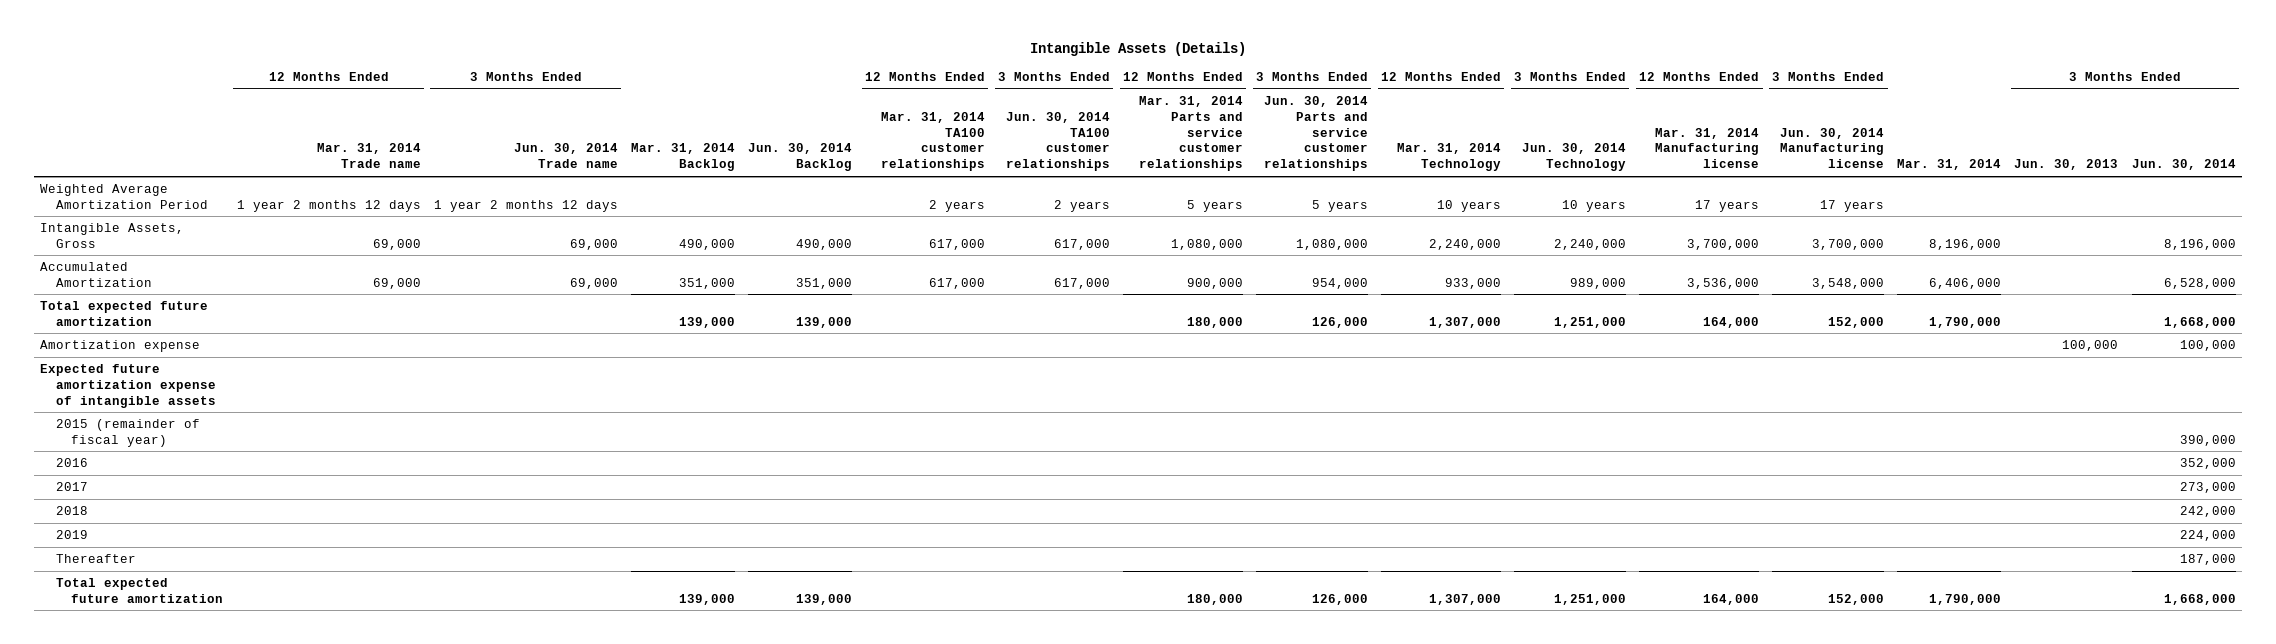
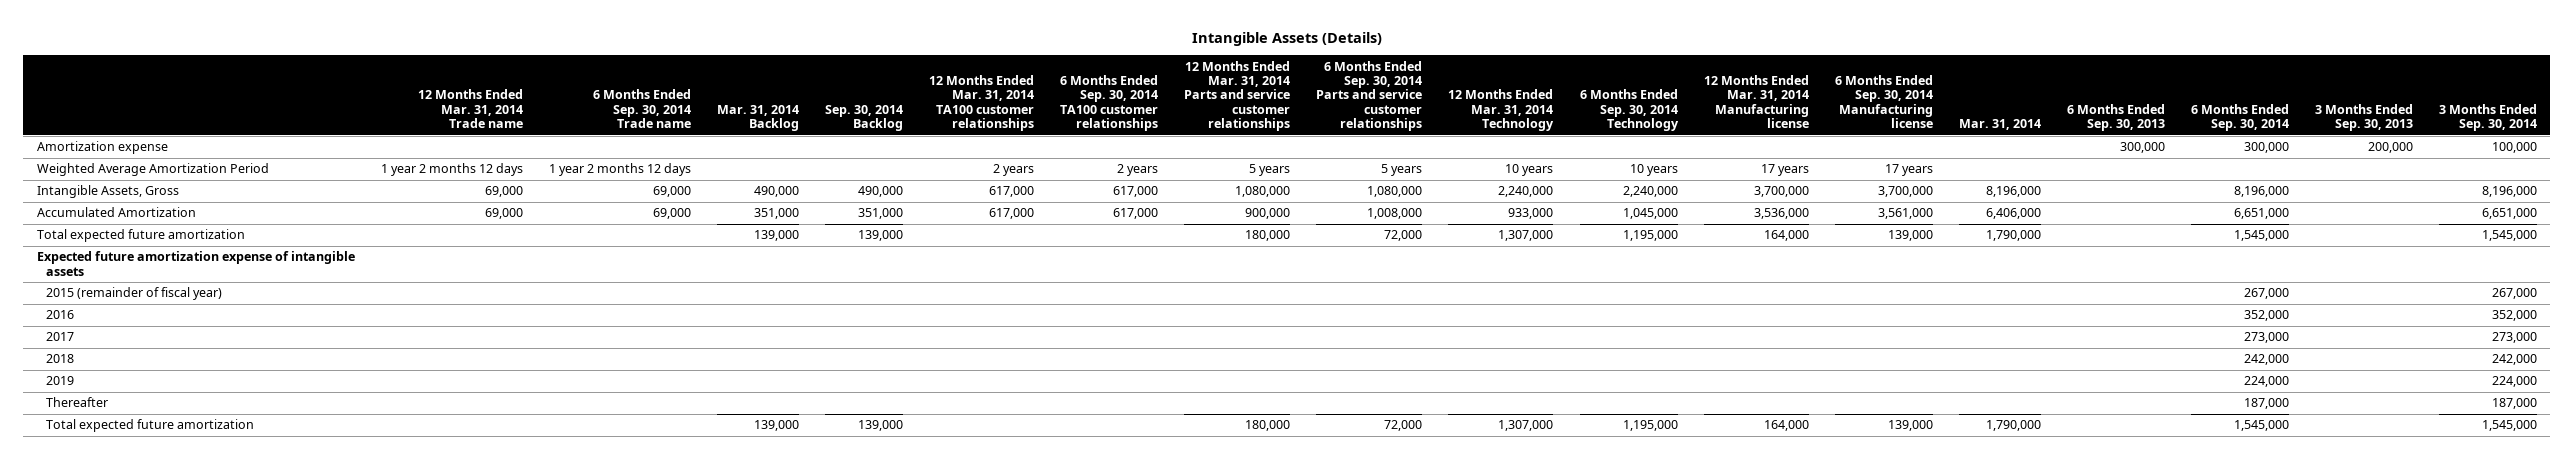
- | 12 Months Ended Mar. 31, 2014 Trade name | 3 Months Ended Jun. 30, 2014 Trade name | Mar. 31, 2014 Backlog | Jun. 30, 2014 Backlog | 12 Months Ended Mar. 31, 2014 TA100 customer relationships | 3 Months Ended Jun. 30, 2014 TA100 customer relationships | 12 Months Ended Mar. 31, 2014 Parts and service customer relationships | 3 Months Ended Jun. 30, 2014 Parts and service customer relationships | 12 Months Ended Mar. 31, 2014 Technology | 3 Months Ended Jun. 30, 2014 Technology | 12 Months Ended Mar. 31, 2014 Manufacturing license | 3 Months Ended Jun. 30, 2014 Manufacturing license | Mar. 31, 2014 | 3 Months Ended Jun. 30, 2013 | 3 Months Ended Jun. 30, 2014
+ | 12 Months Ended Mar. 31, 2014 Trade name | 6 Months Ended Sep. 30, 2014 Trade name | Mar. 31, 2014 Backlog | Sep. 30, 2014 Backlog | 12 Months Ended Mar. 31, 2014 TA100 customer relationships | 6 Months Ended Sep. 30, 2014 TA100 customer relationships | 12 Months Ended Mar. 31, 2014 Parts and service customer relationships | 6 Months Ended Sep. 30, 2014 Parts and service customer relationships | 12 Months Ended Mar. 31, 2014 Technology | 6 Months Ended Sep. 30, 2014 Technology | 12 Months Ended Mar. 31, 2014 Manufacturing license | 6 Months Ended Sep. 30, 2014 Manufacturing license | Mar. 31, 2014 | 6 Months Ended Sep. 30, 2013 | 6 Months Ended Sep. 30, 2014 | 3 Months Ended Sep. 30, 2013 | 3 Months Ended Sep. 30, 2014
moved up: Amortization expense | | | | | | | | | | | | | | 300,000 | 300,000 | 200,000 | 100,000

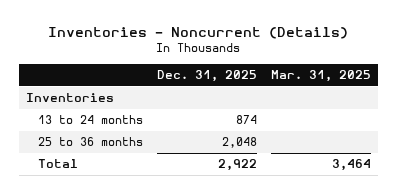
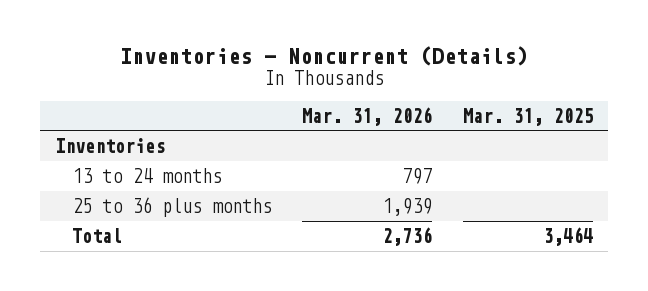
- | Dec. 31, 2025 | Mar. 31, 2025
+ | Mar. 31, 2026 | Mar. 31, 2025
- 25 to 36 months | 2,048 |
+ 25 to 36 plus months | 1,939 |

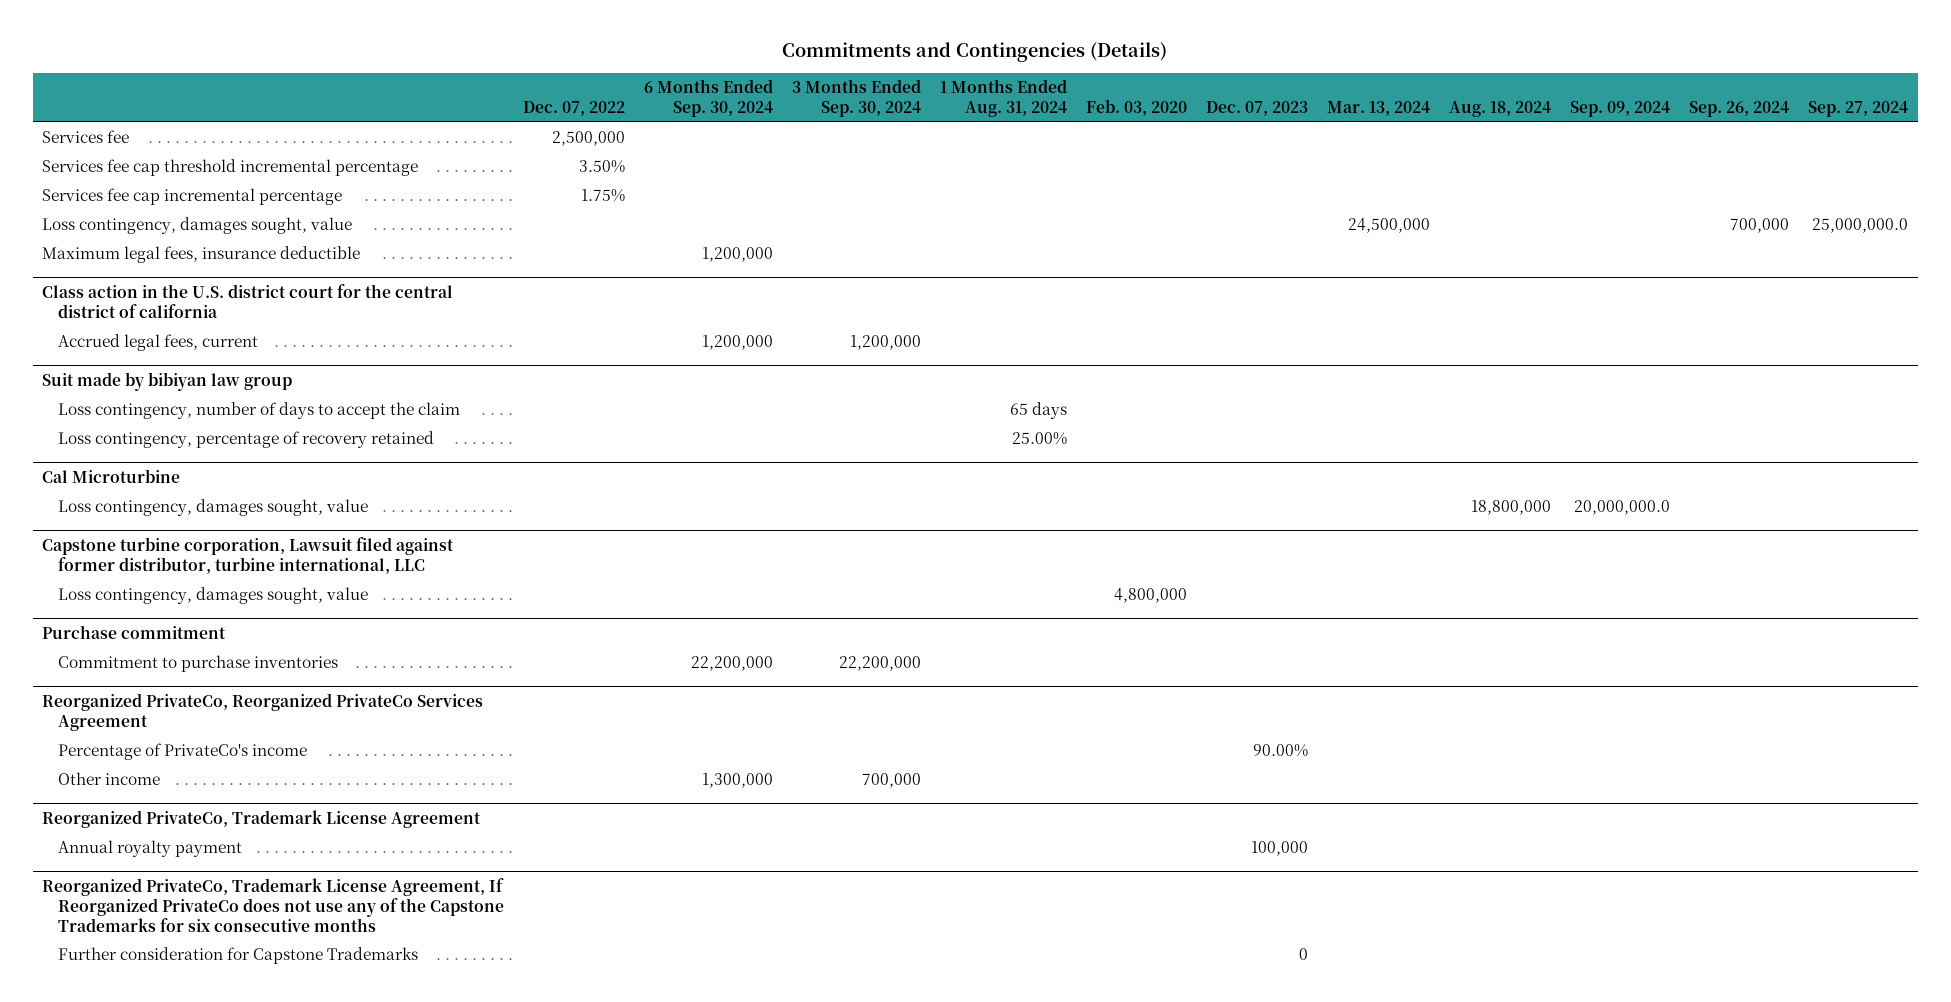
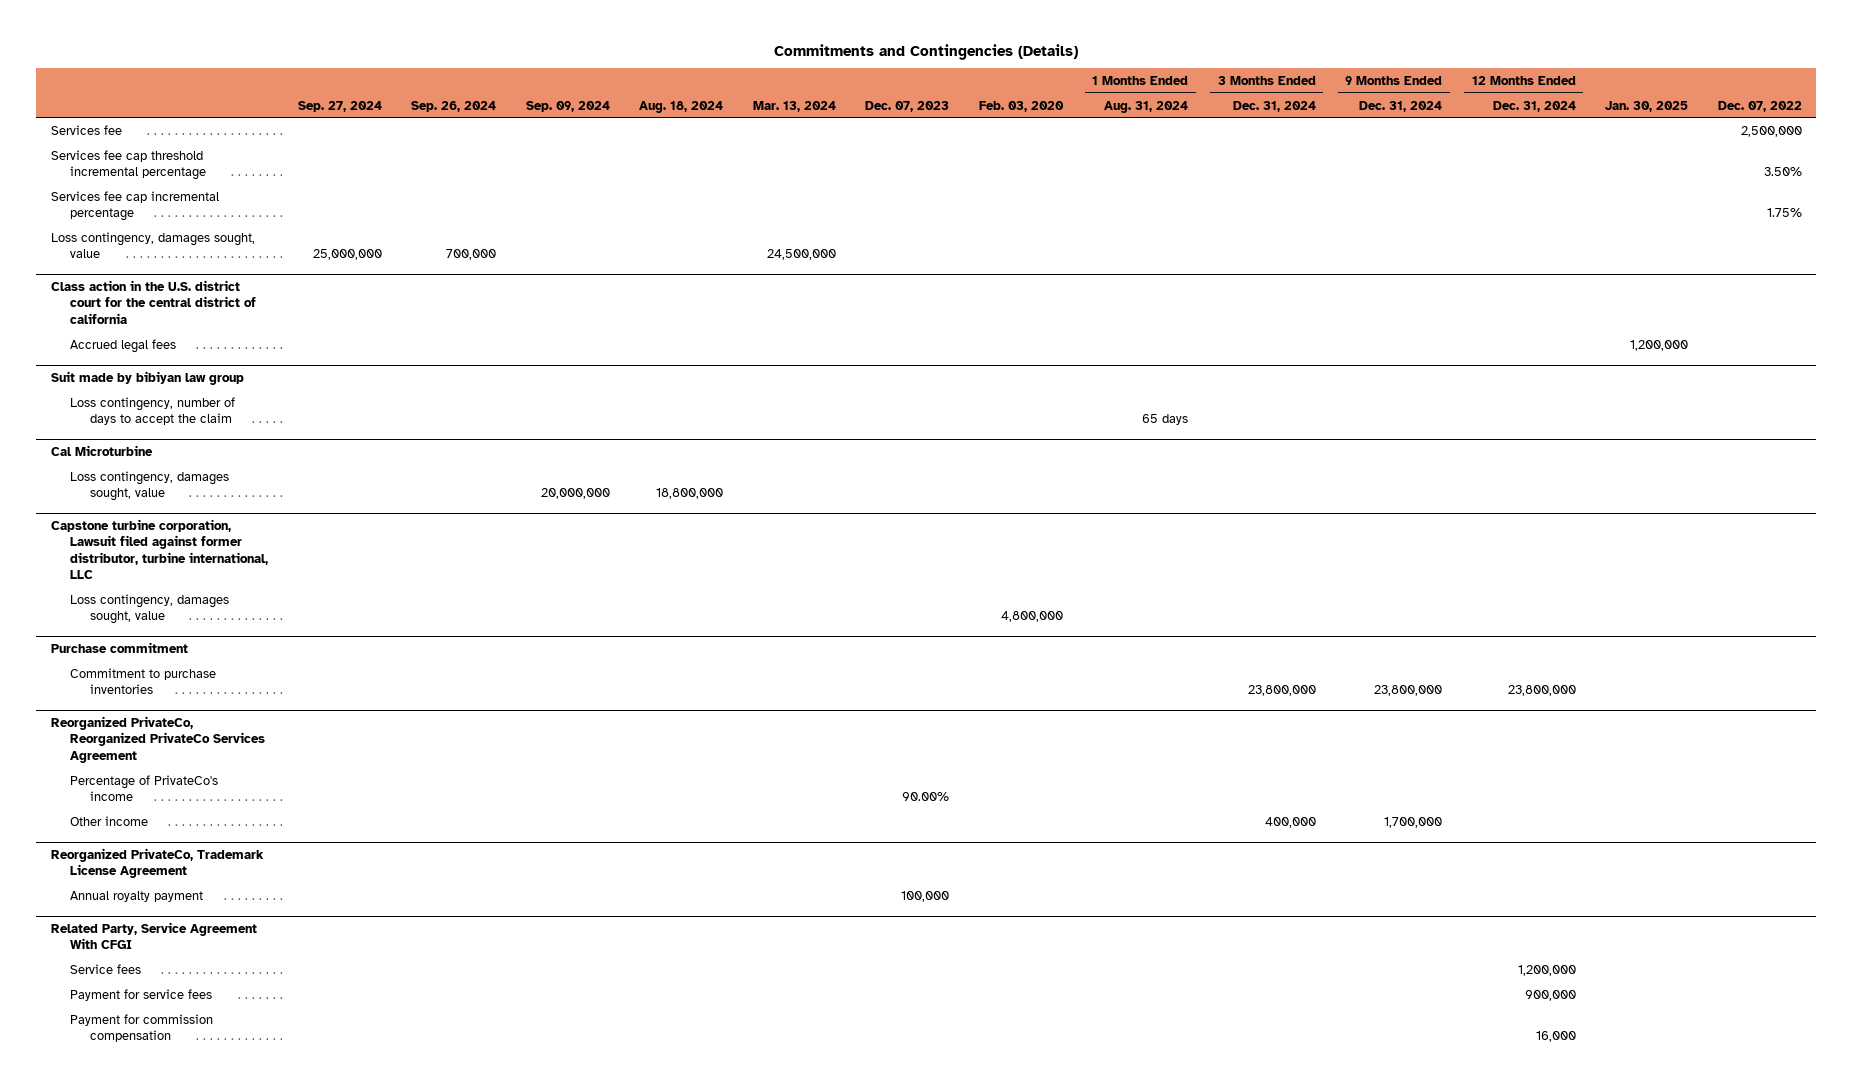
- | Dec. 07, 2022 | 6 Months Ended Sep. 30, 2024 | 3 Months Ended Sep. 30, 2024 | 1 Months Ended Aug. 31, 2024 | Feb. 03, 2020 | Dec. 07, 2023 | Mar. 13, 2024 | Aug. 18, 2024 | Sep. 09, 2024 | Sep. 26, 2024 | Sep. 27, 2024
+ | Sep. 27, 2024 | Sep. 26, 2024 | Sep. 09, 2024 | Aug. 18, 2024 | Mar. 13, 2024 | Dec. 07, 2023 | Feb. 03, 2020 | 1 Months Ended Aug. 31, 2024 | 3 Months Ended Dec. 31, 2024 | 9 Months Ended Dec. 31, 2024 | 12 Months Ended Dec. 31, 2024 | Jan. 30, 2025 | Dec. 07, 2022
- Loss contingency, damages sought, value | | | | | | | 24,500,000 | | | 700,000 | 25,000,000.0
- Maximum legal fees, insurance deductible | | 1,200,000 | | | | | | | | |
+ Loss contingency, damages sought, value | 25,000,000 | 700,000 | | | 24,500,000 | | | | | | | |
@ Class action in the U.S. district court for the central district of california
- Accrued legal fees, current | | 1,200,000 | 1,200,000 | | | | | | | |
+ Accrued legal fees | | | | | | | | | | | | 1,200,000 |
@ Suit made by bibiyan law group
- Loss contingency, percentage of recovery retained | | | | 25.00% | | | | | | |
@ Cal Microturbine
- Loss contingency, damages sought, value | | | | | | | | 18,800,000 | 20,000,000.0 | |
+ Loss contingency, damages sought, value | | | 20,000,000 | 18,800,000 | | | | | | | | |
- Reorganized PrivateCo, Trademark License Agreement, If Reorganized PrivateCo does not use any of the Capstone Trademarks for six consecutive months
- Further consideration for Capstone Trademarks | | | | | | 0 | | | | |
+ Related Party, Service Agreement With CFGI
+ Service fees | | | | | | | | | | | 1,200,000 | |
+ Payment for service fees | | | | | | | | | | | 900,000 | |
+ Payment for commission compensation | | | | | | | | | | | 16,000 | |

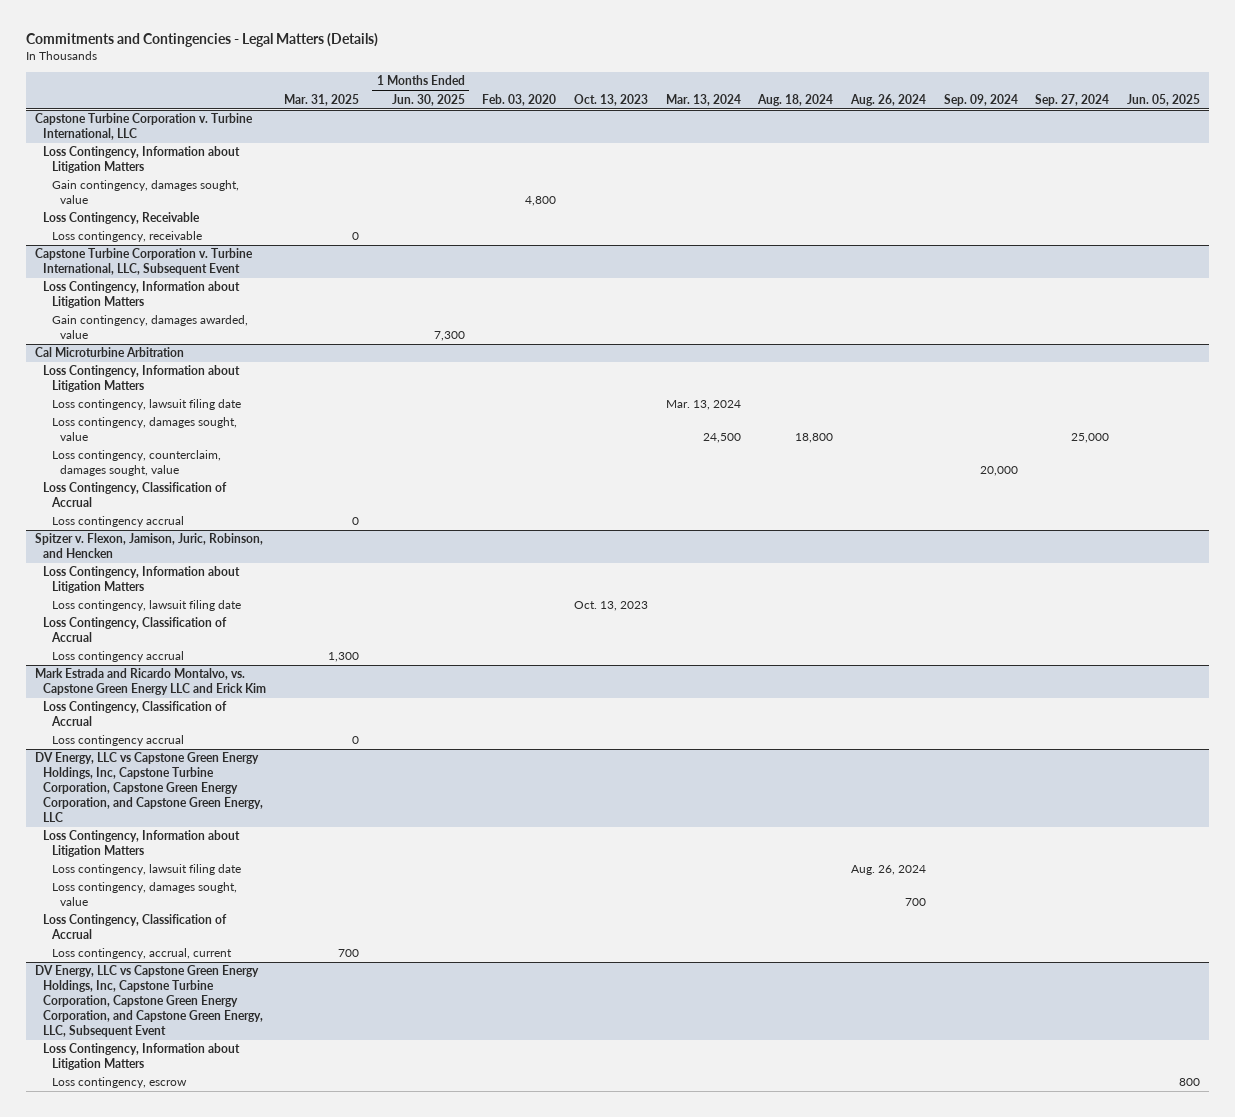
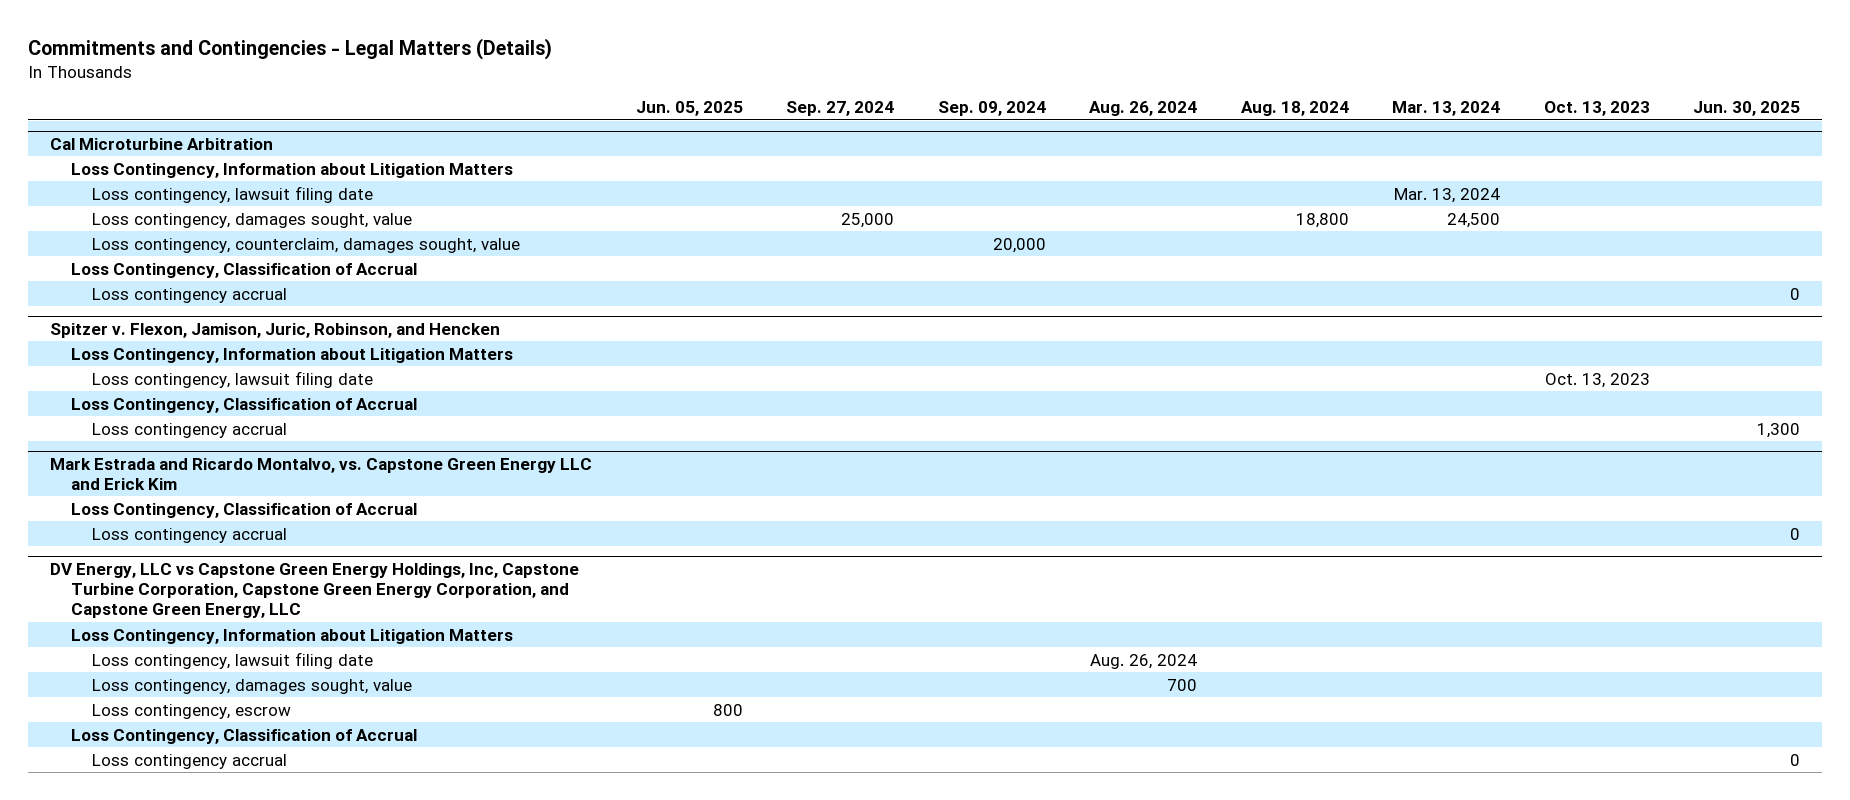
- | Mar. 31, 2025 | 1 Months Ended Jun. 30, 2025 | Feb. 03, 2020 | Oct. 13, 2023 | Mar. 13, 2024 | Aug. 18, 2024 | Aug. 26, 2024 | Sep. 09, 2024 | Sep. 27, 2024 | Jun. 05, 2025
+ | Jun. 05, 2025 | Sep. 27, 2024 | Sep. 09, 2024 | Aug. 26, 2024 | Aug. 18, 2024 | Mar. 13, 2024 | Oct. 13, 2023 | Jun. 30, 2025
- Capstone Turbine Corporation v. Turbine International, LLC
- Loss Contingency, Information about Litigation Matters
- Gain contingency, damages sought, value | | | 4,800 | | | | | | |
- Loss Contingency, Receivable
- Loss contingency, receivable | 0 | | | | | | | | |
- Capstone Turbine Corporation v. Turbine International, LLC, Subsequent Event
- Loss Contingency, Information about Litigation Matters
- Gain contingency, damages awarded, value | | 7,300 | | | | | | | |
@ DV Energy, LLC vs Capstone Green Energy Holdings, Inc, Capstone Turbine Corporation, Capstone Green Energy Corporation, and Capstone Green Energy, LLC
+ Loss contingency, escrow | 800 | | | | | | |
- Loss contingency, accrual, current | 700 | | | | | | | | |
- DV Energy, LLC vs Capstone Green Energy Holdings, Inc, Capstone Turbine Corporation, Capstone Green Energy Corporation, and Capstone Green Energy, LLC, Subsequent Event
- Loss Contingency, Information about Litigation Matters
- Loss contingency, escrow | | | | | | | | | | 800
@ DV Energy, LLC vs Capstone Green Energy Holdings, Inc, Capstone Turbine Corporation, Capstone Green Energy Corporation, and Capstone Green Energy, LLC
+ Loss contingency accrual | | | | | | | | 0

